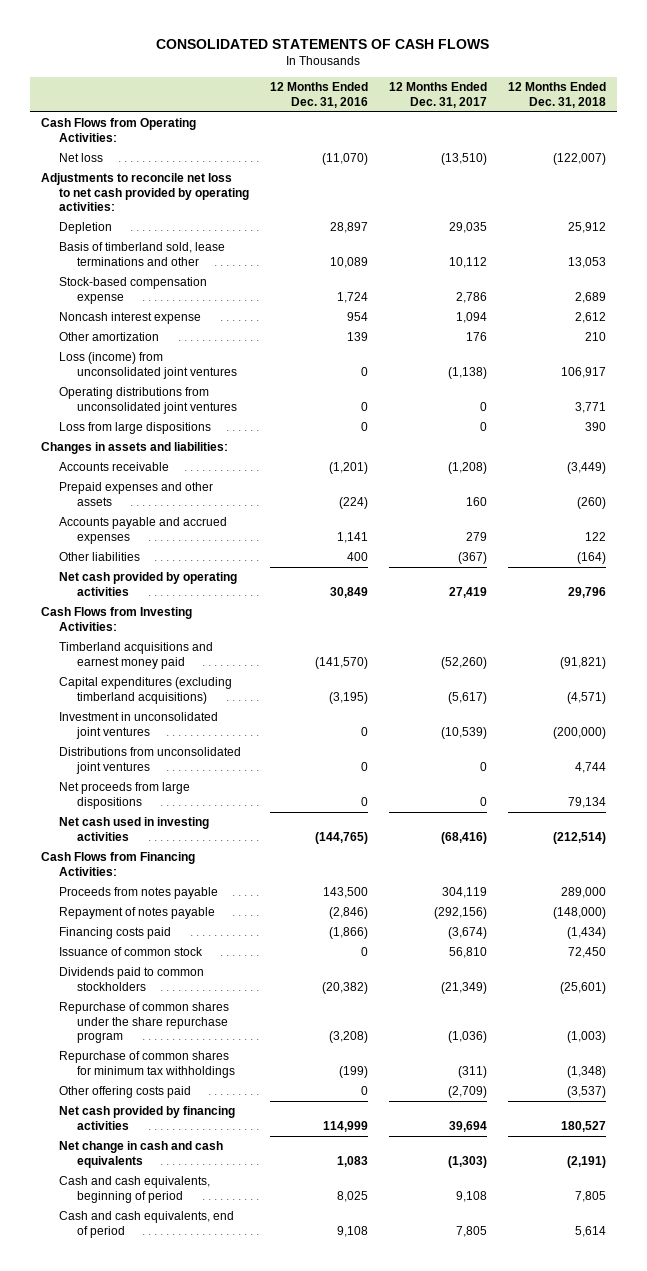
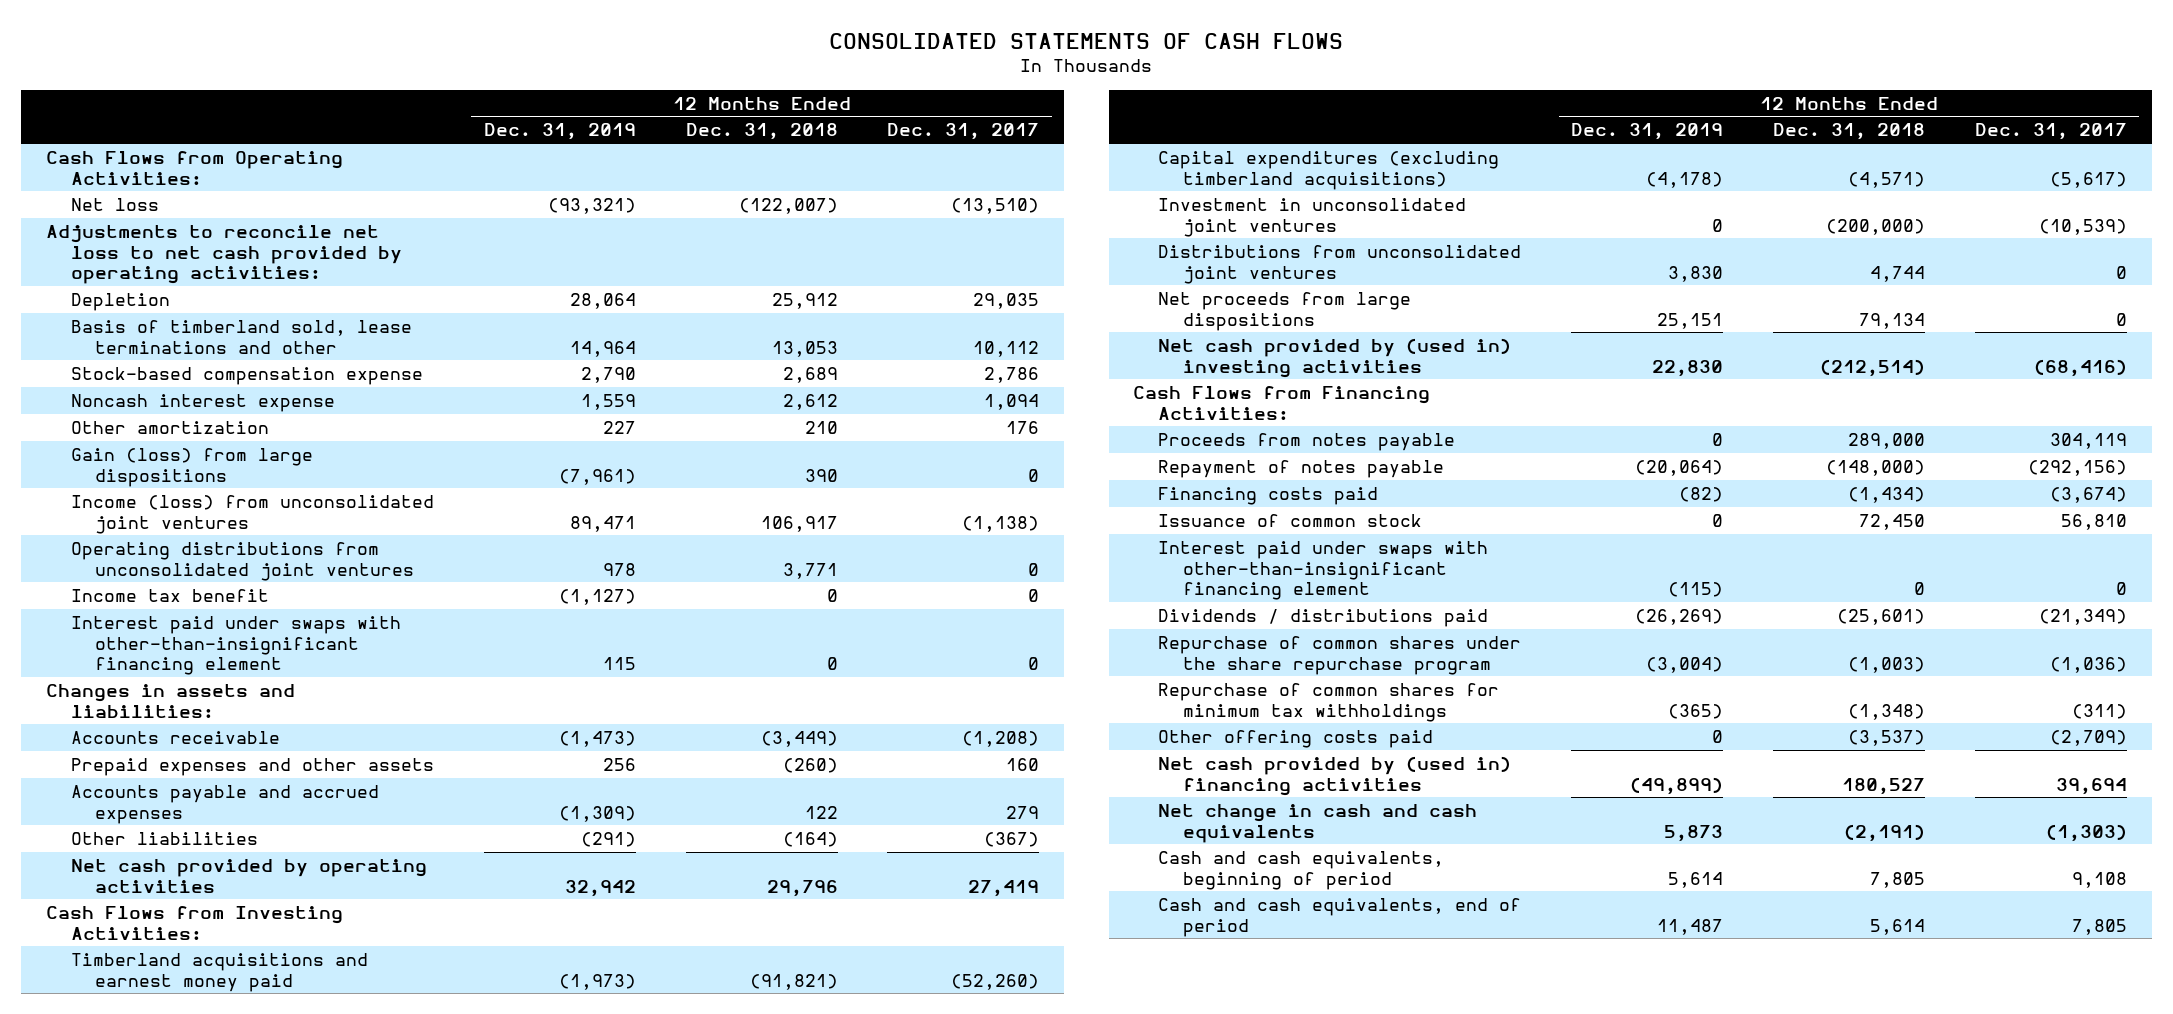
- | 12 Months Ended Dec. 31, 2016 | 12 Months Ended Dec. 31, 2017 | 12 Months Ended Dec. 31, 2018
+ | 12 Months Ended Dec. 31, 2019 | 12 Months Ended Dec. 31, 2018 | 12 Months Ended Dec. 31, 2017
- Loss (income) from unconsolidated joint ventures | 0 | (1,138) | 106,917
+ Gain (loss) from large dispositions | (7,961) | 390 | 0
+ Income (loss) from unconsolidated joint ventures | 89,471 | 106,917 | (1,138)
- Loss from large dispositions | 0 | 0 | 390
+ Income tax benefit | (1,127) | 0 | 0
+ Interest paid under swaps with other-than-insignificant financing element | 115 | 0 | 0
- Net cash used in investing activities | (144,765) | (68,416) | (212,514)
+ Net cash provided by (used in) investing activities | 22,830 | (212,514) | (68,416)
- Dividends paid to common stockholders | (20,382) | (21,349) | (25,601)
+ Interest paid under swaps with other-than-insignificant financing element | (115) | 0 | 0
+ Dividends / distributions paid | (26,269) | (25,601) | (21,349)
- Net cash provided by financing activities | 114,999 | 39,694 | 180,527
+ Net cash provided by (used in) financing activities | (49,899) | 180,527 | 39,694

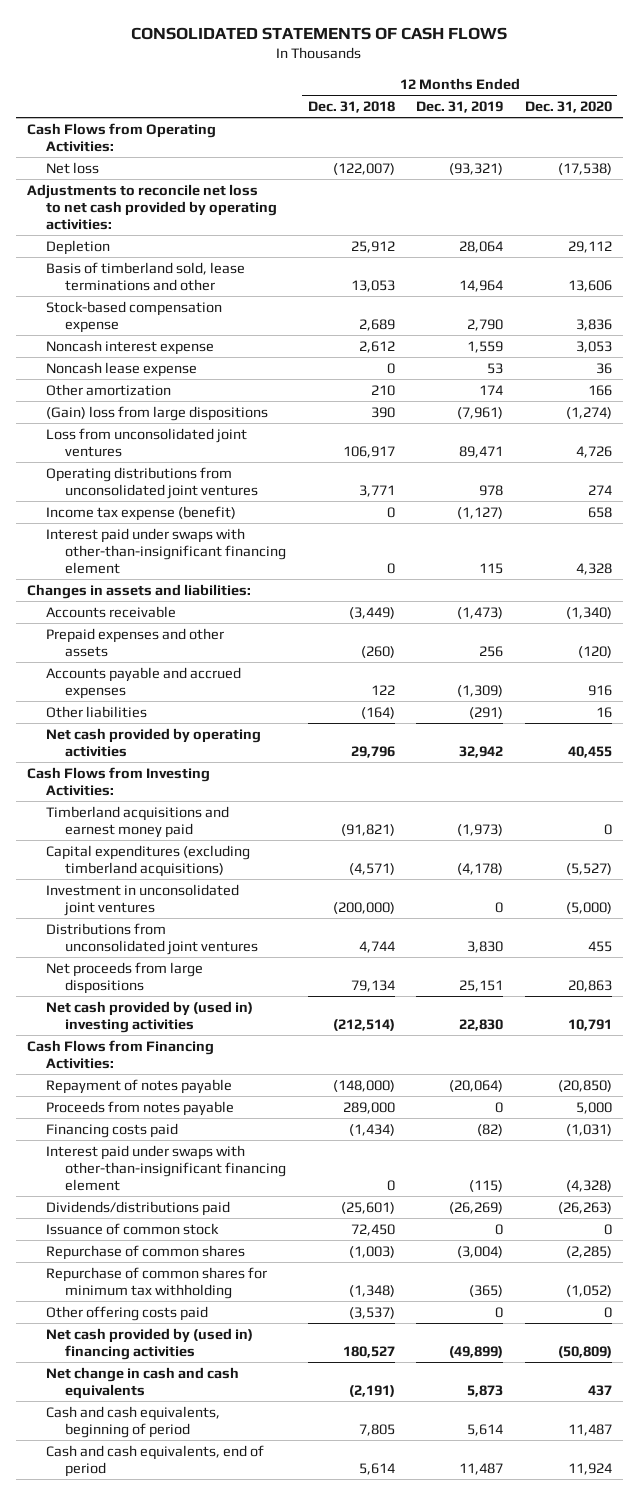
- | 12 Months Ended Dec. 31, 2019 | 12 Months Ended Dec. 31, 2018 | 12 Months Ended Dec. 31, 2017
+ | 12 Months Ended Dec. 31, 2018 | 12 Months Ended Dec. 31, 2019 | 12 Months Ended Dec. 31, 2020
- Other amortization | 227 | 210 | 176
- Gain (loss) from large dispositions | (7,961) | 390 | 0
- Income (loss) from unconsolidated joint ventures | 89,471 | 106,917 | (1,138)
+ Noncash lease expense | 0 | 53 | 36
+ Other amortization | 210 | 174 | 166
+ (Gain) loss from large dispositions | 390 | (7,961) | (1,274)
+ Loss from unconsolidated joint ventures | 106,917 | 89,471 | 4,726
- Income tax benefit | (1,127) | 0 | 0
+ Income tax expense (benefit) | 0 | (1,127) | 658
moved down: Proceeds from notes payable | 289,000 | 0 | 5,000
- Dividends / distributions paid | (26,269) | (25,601) | (21,349)
- Repurchase of common shares under the share repurchase program | (3,004) | (1,003) | (1,036)
- Repurchase of common shares for minimum tax withholdings | (365) | (1,348) | (311)
+ Dividends/distributions paid | (25,601) | (26,269) | (26,263)
moved down: Issuance of common stock | 72,450 | 0 | 0
+ Repurchase of common shares | (1,003) | (3,004) | (2,285)
+ Repurchase of common shares for minimum tax withholding | (1,348) | (365) | (1,052)

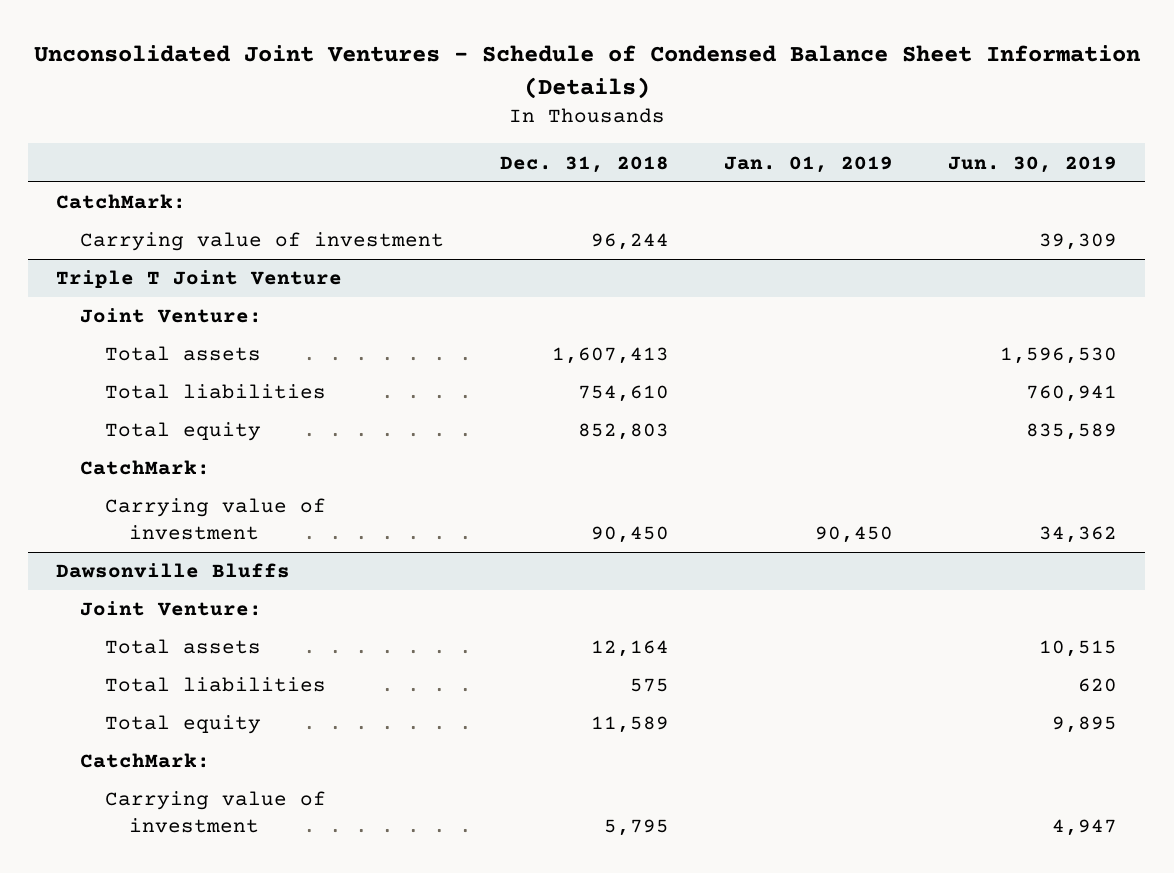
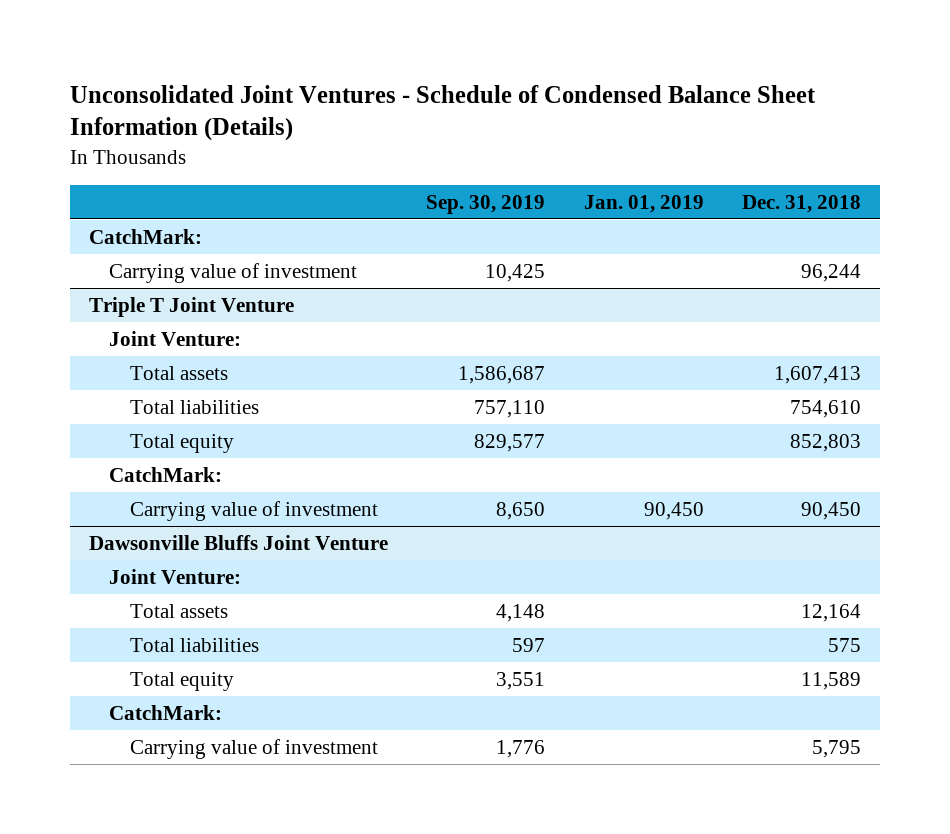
- | Dec. 31, 2018 | Jan. 01, 2019 | Jun. 30, 2019
+ | Sep. 30, 2019 | Jan. 01, 2019 | Dec. 31, 2018
- Dawsonville Bluffs
+ Dawsonville Bluffs Joint Venture

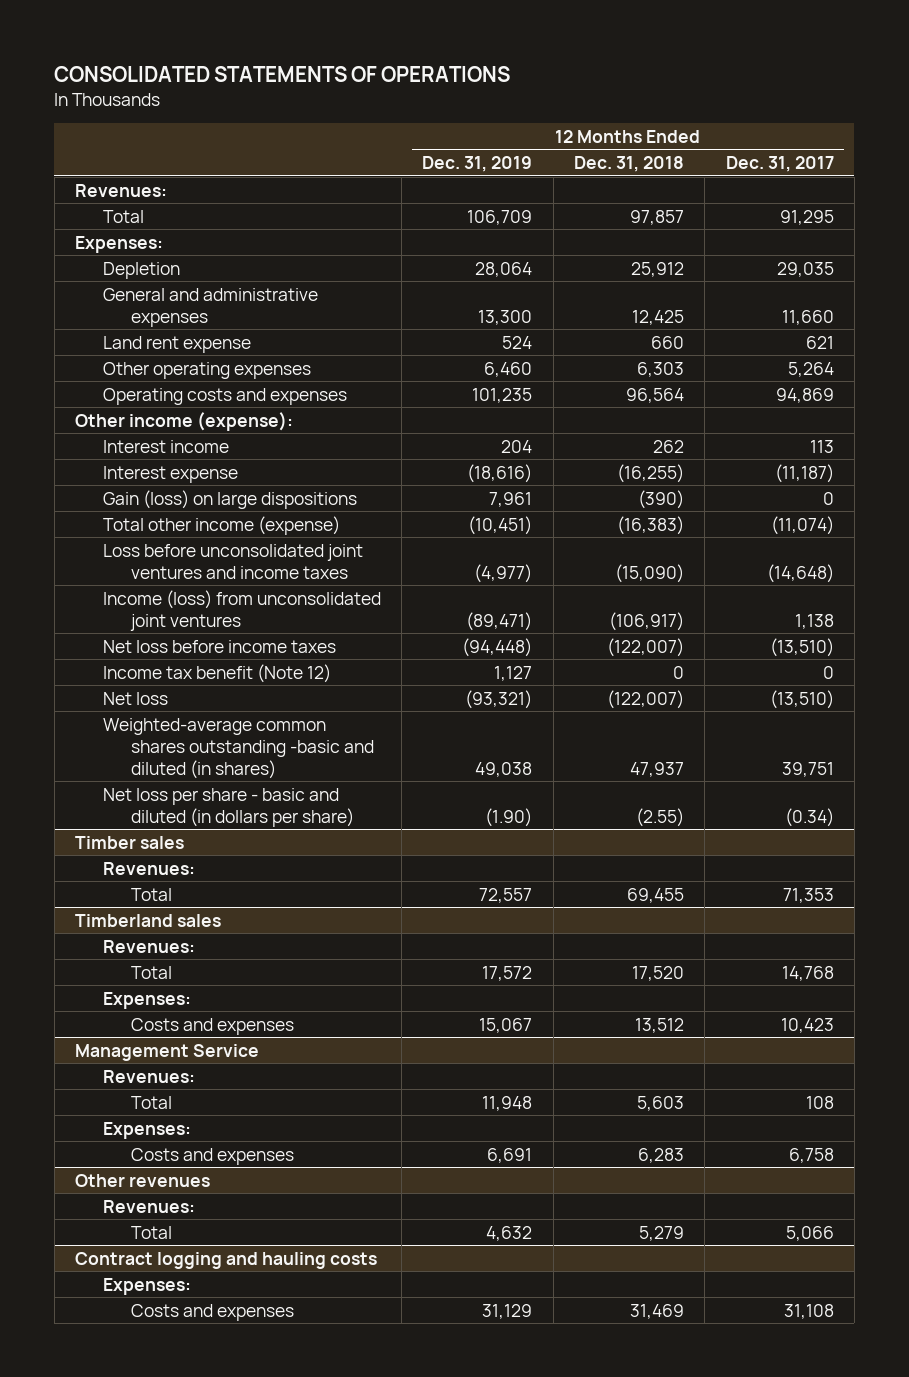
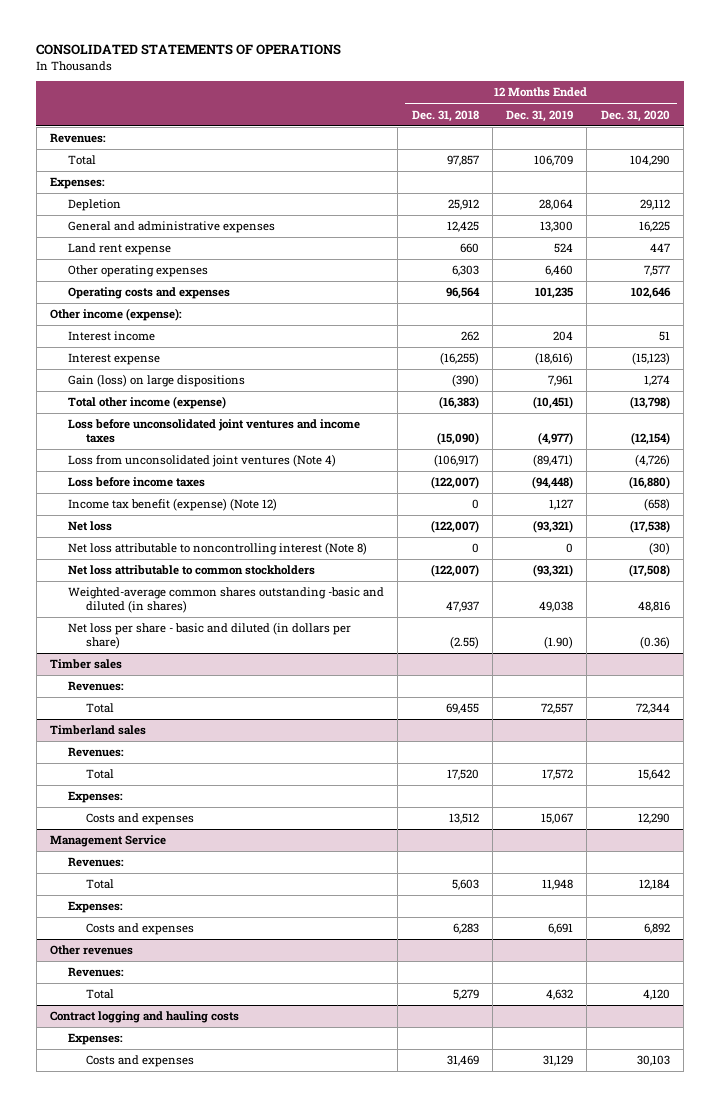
- | 12 Months Ended Dec. 31, 2019 | 12 Months Ended Dec. 31, 2018 | 12 Months Ended Dec. 31, 2017
+ | 12 Months Ended Dec. 31, 2018 | 12 Months Ended Dec. 31, 2019 | 12 Months Ended Dec. 31, 2020
- Income (loss) from unconsolidated joint ventures | (89,471) | (106,917) | 1,138
- Net loss before income taxes | (94,448) | (122,007) | (13,510)
- Income tax benefit (Note 12) | 1,127 | 0 | 0
+ Loss from unconsolidated joint ventures (Note 4) | (106,917) | (89,471) | (4,726)
+ Loss before income taxes | (122,007) | (94,448) | (16,880)
+ Income tax benefit (expense) (Note 12) | 0 | 1,127 | (658)
+ Net loss attributable to noncontrolling interest (Note 8) | 0 | 0 | (30)
+ Net loss attributable to common stockholders | (122,007) | (93,321) | (17,508)

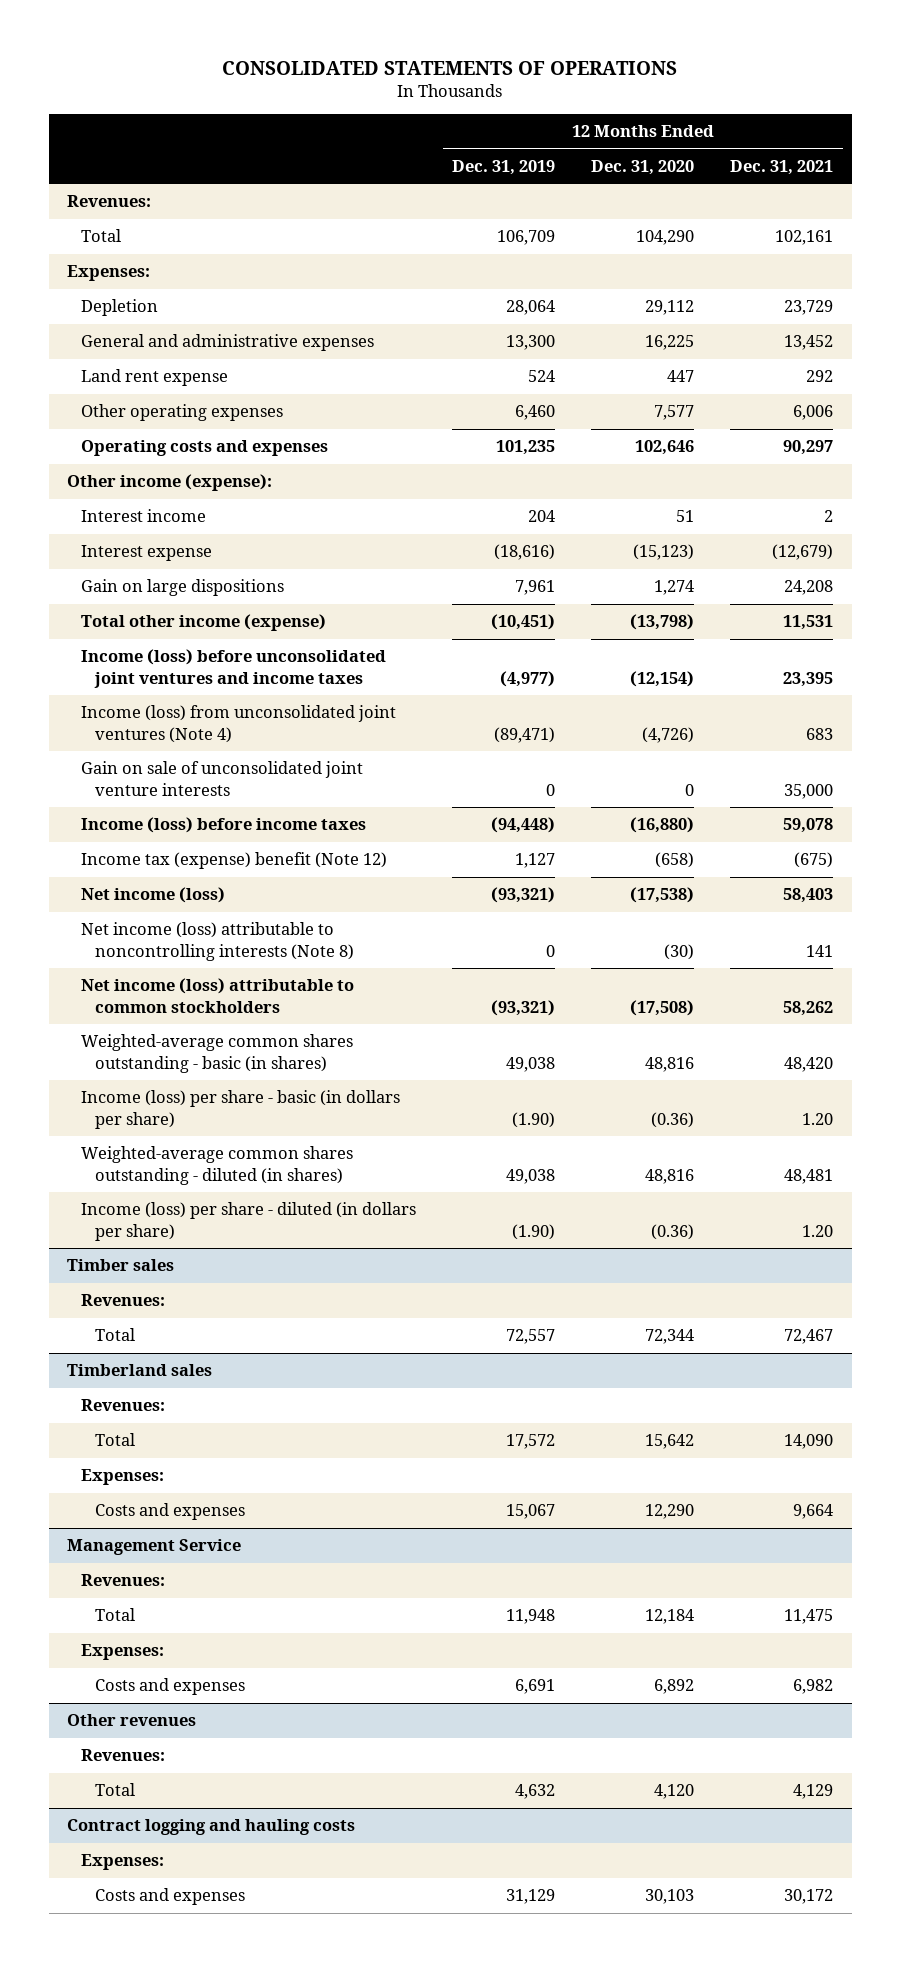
- | 12 Months Ended Dec. 31, 2018 | 12 Months Ended Dec. 31, 2019 | 12 Months Ended Dec. 31, 2020
+ | 12 Months Ended Dec. 31, 2019 | 12 Months Ended Dec. 31, 2020 | 12 Months Ended Dec. 31, 2021
- Gain (loss) on large dispositions | (390) | 7,961 | 1,274
+ Gain on large dispositions | 7,961 | 1,274 | 24,208
- Loss before unconsolidated joint ventures and income taxes | (15,090) | (4,977) | (12,154)
- Loss from unconsolidated joint ventures (Note 4) | (106,917) | (89,471) | (4,726)
- Loss before income taxes | (122,007) | (94,448) | (16,880)
- Income tax benefit (expense) (Note 12) | 0 | 1,127 | (658)
- Net loss | (122,007) | (93,321) | (17,538)
- Net loss attributable to noncontrolling interest (Note 8) | 0 | 0 | (30)
- Net loss attributable to common stockholders | (122,007) | (93,321) | (17,508)
- Weighted-average common shares outstanding -basic and diluted (in shares) | 47,937 | 49,038 | 48,816
- Net loss per share - basic and diluted (in dollars per share) | (2.55) | (1.90) | (0.36)
+ Income (loss) before unconsolidated joint ventures and income taxes | (4,977) | (12,154) | 23,395
+ Income (loss) from unconsolidated joint ventures (Note 4) | (89,471) | (4,726) | 683
+ Gain on sale of unconsolidated joint venture interests | 0 | 0 | 35,000
+ Income (loss) before income taxes | (94,448) | (16,880) | 59,078
+ Income tax (expense) benefit (Note 12) | 1,127 | (658) | (675)
+ Net income (loss) | (93,321) | (17,538) | 58,403
+ Net income (loss) attributable to noncontrolling interests (Note 8) | 0 | (30) | 141
+ Net income (loss) attributable to common stockholders | (93,321) | (17,508) | 58,262
+ Weighted-average common shares outstanding - basic (in shares) | 49,038 | 48,816 | 48,420
+ Income (loss) per share - basic (in dollars per share) | (1.90) | (0.36) | 1.20
+ Weighted-average common shares outstanding - diluted (in shares) | 49,038 | 48,816 | 48,481
+ Income (loss) per share - diluted (in dollars per share) | (1.90) | (0.36) | 1.20

